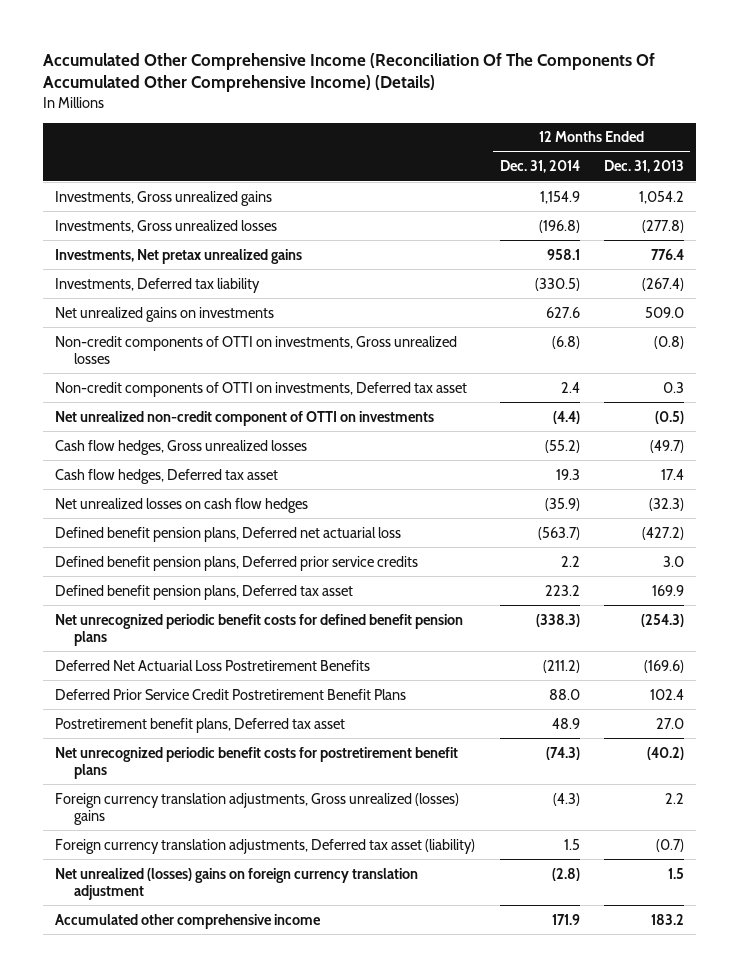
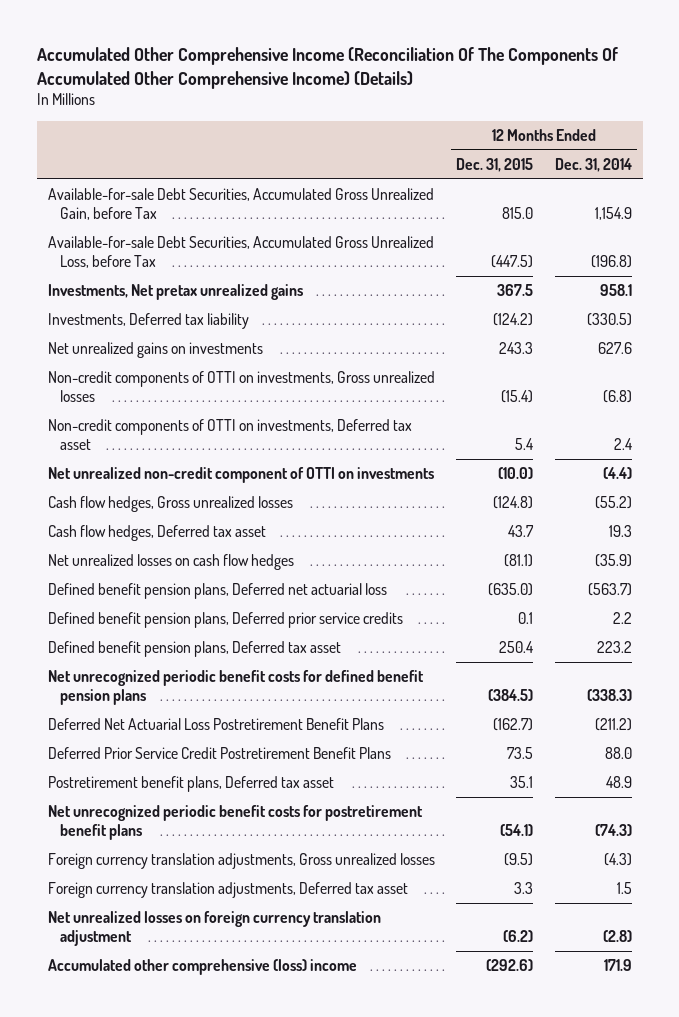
- | 12 Months Ended Dec. 31, 2014 | 12 Months Ended Dec. 31, 2013
+ | 12 Months Ended Dec. 31, 2015 | 12 Months Ended Dec. 31, 2014
- Investments, Gross unrealized gains | 1,154.9 | 1,054.2
- Investments, Gross unrealized losses | (196.8) | (277.8)
+ Available-for-sale Debt Securities, Accumulated Gross Unrealized Gain, before Tax | 815.0 | 1,154.9
+ Available-for-sale Debt Securities, Accumulated Gross Unrealized Loss, before Tax | (447.5) | (196.8)
- Deferred Net Actuarial Loss Postretirement Benefits | (211.2) | (169.6)
+ Deferred Net Actuarial Loss Postretirement Benefit Plans | (162.7) | (211.2)
- Foreign currency translation adjustments, Gross unrealized (losses) gains | (4.3) | 2.2
- Foreign currency translation adjustments, Deferred tax asset (liability) | 1.5 | (0.7)
- Net unrealized (losses) gains on foreign currency translation adjustment | (2.8) | 1.5
- Accumulated other comprehensive income | 171.9 | 183.2
+ Foreign currency translation adjustments, Gross unrealized losses | (9.5) | (4.3)
+ Foreign currency translation adjustments, Deferred tax asset | 3.3 | 1.5
+ Net unrealized losses on foreign currency translation adjustment | (6.2) | (2.8)
+ Accumulated other comprehensive (loss) income | (292.6) | 171.9

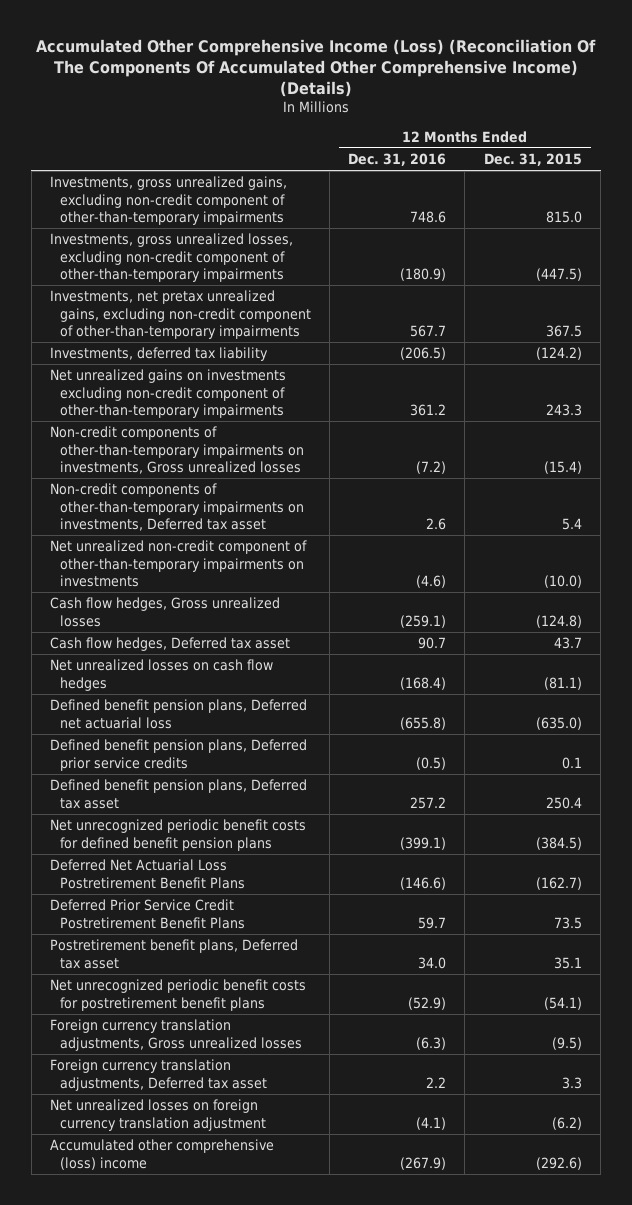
- Accumulated Other Comprehensive Income (Reconciliation Of The Components Of Accumulated Other Comprehensive Income) (Details)
+ Accumulated Other Comprehensive Income (Loss) (Reconciliation Of The Components Of Accumulated Other Comprehensive Income) (Details)
- | 12 Months Ended Dec. 31, 2015 | 12 Months Ended Dec. 31, 2014
+ | 12 Months Ended Dec. 31, 2016 | 12 Months Ended Dec. 31, 2015
- Available-for-sale Debt Securities, Accumulated Gross Unrealized Gain, before Tax | 815.0 | 1,154.9
- Available-for-sale Debt Securities, Accumulated Gross Unrealized Loss, before Tax | (447.5) | (196.8)
- Investments, Net pretax unrealized gains | 367.5 | 958.1
- Investments, Deferred tax liability | (124.2) | (330.5)
- Net unrealized gains on investments | 243.3 | 627.6
- Non-credit components of OTTI on investments, Gross unrealized losses | (15.4) | (6.8)
- Non-credit components of OTTI on investments, Deferred tax asset | 5.4 | 2.4
- Net unrealized non-credit component of OTTI on investments | (10.0) | (4.4)
+ Investments, gross unrealized gains, excluding non-credit component of other-than-temporary impairments | 748.6 | 815.0
+ Investments, gross unrealized losses, excluding non-credit component of other-than-temporary impairments | (180.9) | (447.5)
+ Investments, net pretax unrealized gains, excluding non-credit component of other-than-temporary impairments | 567.7 | 367.5
+ Investments, deferred tax liability | (206.5) | (124.2)
+ Net unrealized gains on investments excluding non-credit component of other-than-temporary impairments | 361.2 | 243.3
+ Non-credit components of other-than-temporary impairments on investments, Gross unrealized losses | (7.2) | (15.4)
+ Non-credit components of other-than-temporary impairments on investments, Deferred tax asset | 2.6 | 5.4
+ Net unrealized non-credit component of other-than-temporary impairments on investments | (4.6) | (10.0)

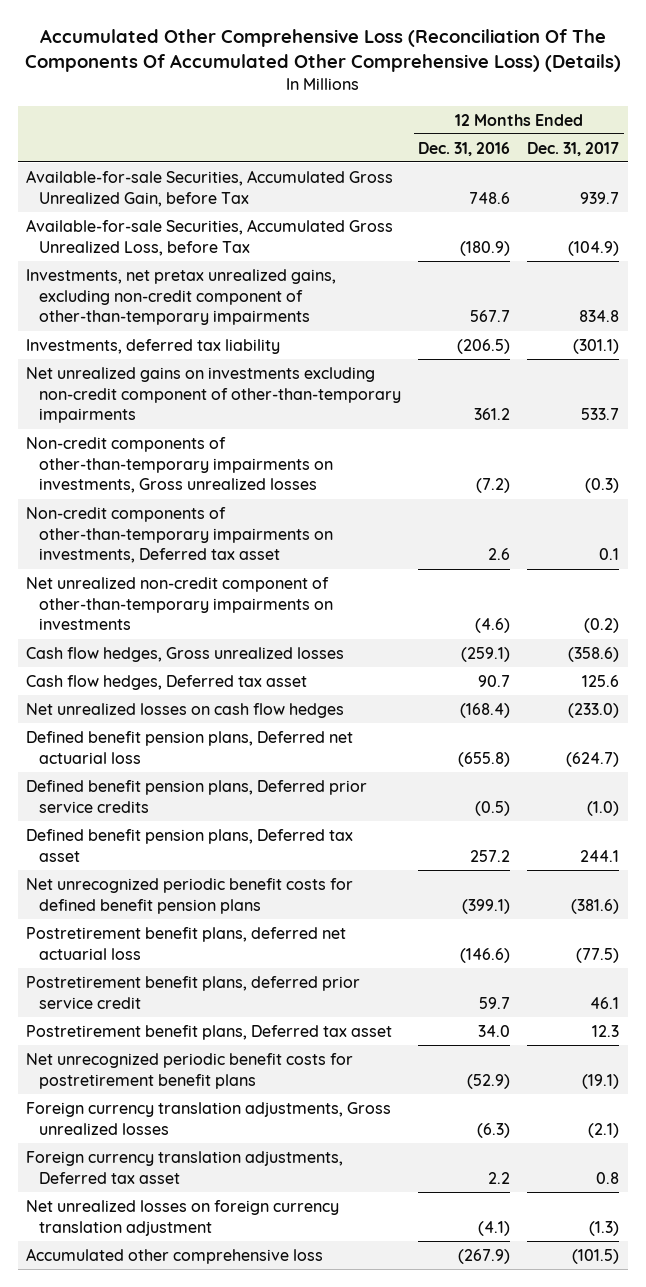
- Accumulated Other Comprehensive Income (Loss) (Reconciliation Of The Components Of Accumulated Other Comprehensive Income) (Details)
+ Accumulated Other Comprehensive Loss (Reconciliation Of The Components Of Accumulated Other Comprehensive Loss) (Details)
- | 12 Months Ended Dec. 31, 2016 | 12 Months Ended Dec. 31, 2015
+ | 12 Months Ended Dec. 31, 2016 | 12 Months Ended Dec. 31, 2017
- Investments, gross unrealized gains, excluding non-credit component of other-than-temporary impairments | 748.6 | 815.0
- Investments, gross unrealized losses, excluding non-credit component of other-than-temporary impairments | (180.9) | (447.5)
+ Available-for-sale Securities, Accumulated Gross Unrealized Gain, before Tax | 748.6 | 939.7
+ Available-for-sale Securities, Accumulated Gross Unrealized Loss, before Tax | (180.9) | (104.9)
- Deferred Net Actuarial Loss Postretirement Benefit Plans | (146.6) | (162.7)
- Deferred Prior Service Credit Postretirement Benefit Plans | 59.7 | 73.5
+ Postretirement benefit plans, deferred net actuarial loss | (146.6) | (77.5)
+ Postretirement benefit plans, deferred prior service credit | 59.7 | 46.1
- Accumulated other comprehensive (loss) income | (267.9) | (292.6)
+ Accumulated other comprehensive loss | (267.9) | (101.5)

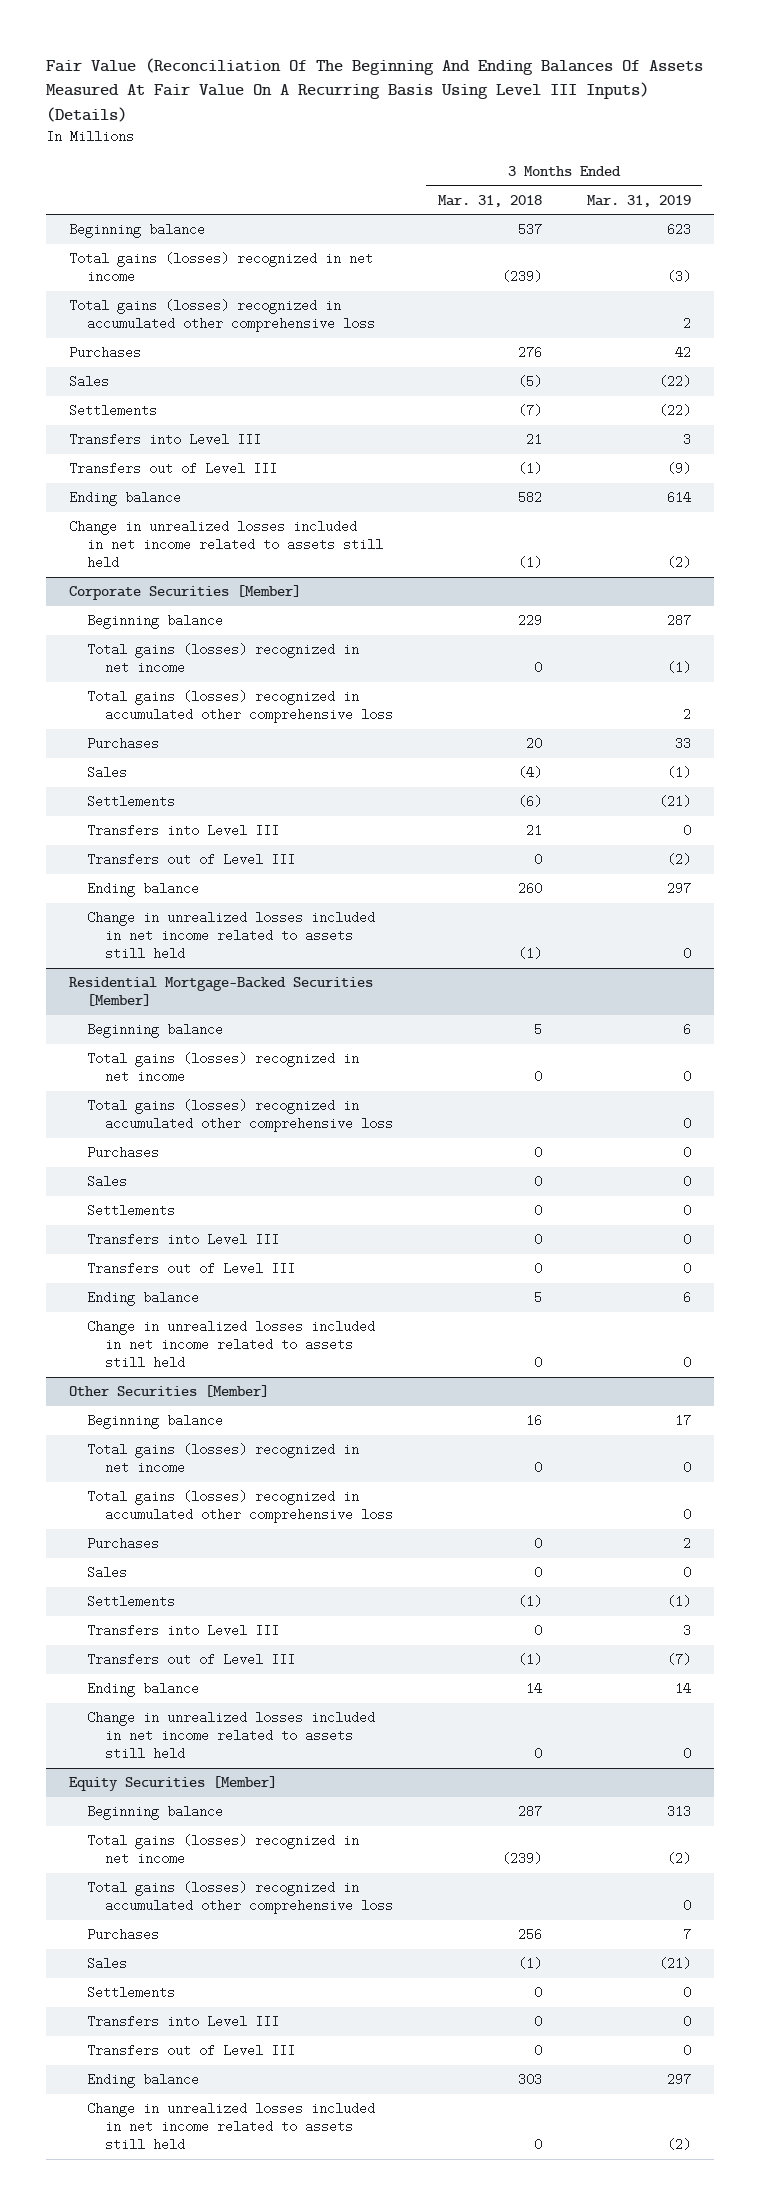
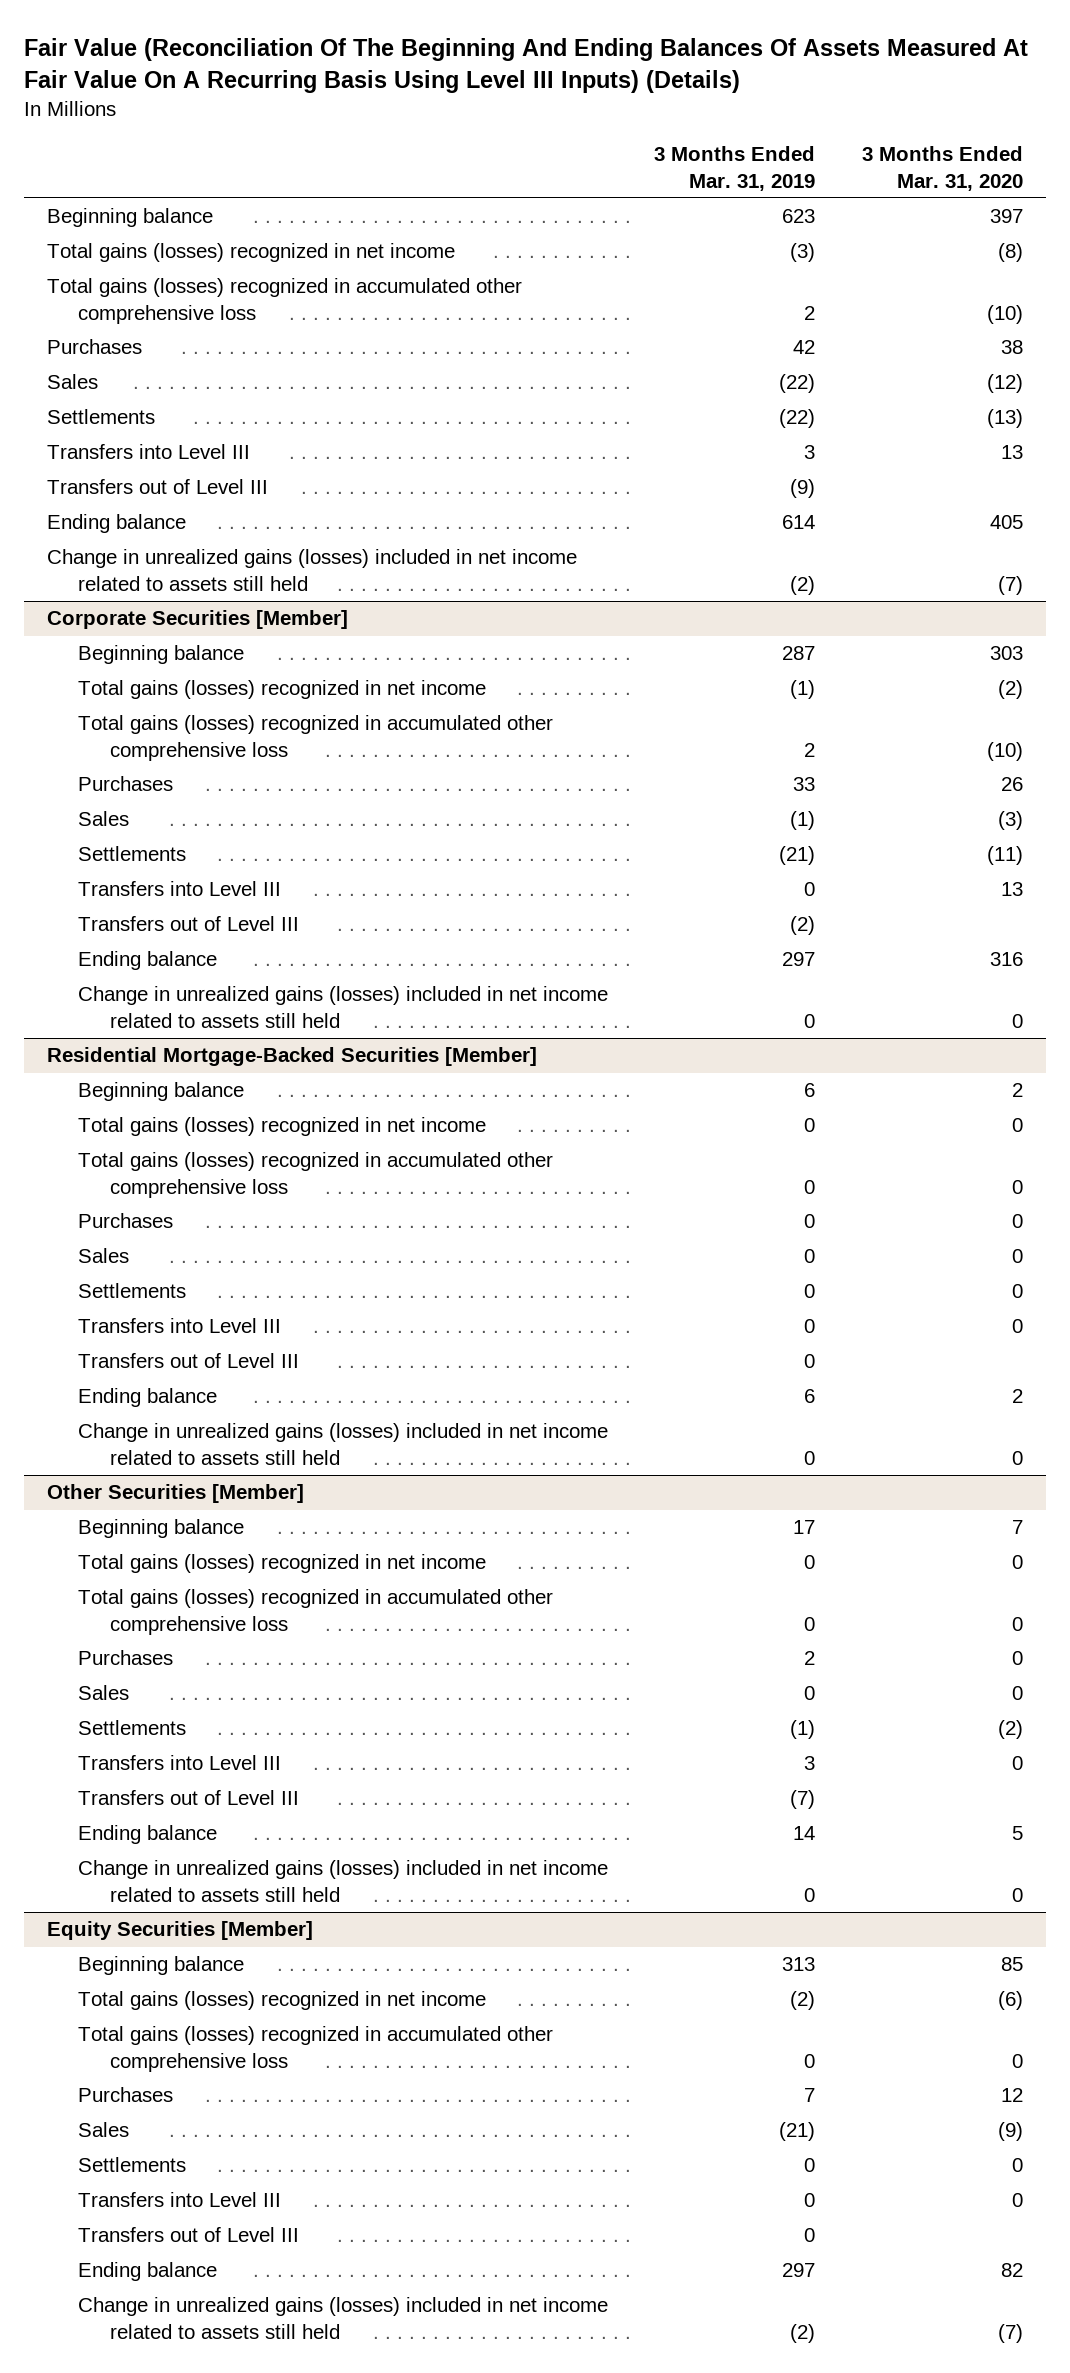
- | 3 Months Ended Mar. 31, 2018 | 3 Months Ended Mar. 31, 2019
+ | 3 Months Ended Mar. 31, 2019 | 3 Months Ended Mar. 31, 2020
- Change in unrealized losses included in net income related to assets still held | (1) | (2)
+ Change in unrealized gains (losses) included in net income related to assets still held | (2) | (7)
@ Corporate Securities [Member]
- Change in unrealized losses included in net income related to assets still held | (1) | 0
+ Change in unrealized gains (losses) included in net income related to assets still held | 0 | 0
@ Residential Mortgage-Backed Securities [Member]
- Change in unrealized losses included in net income related to assets still held | 0 | 0
+ Change in unrealized gains (losses) included in net income related to assets still held | 0 | 0
@ Other Securities [Member]
- Change in unrealized losses included in net income related to assets still held | 0 | 0
+ Change in unrealized gains (losses) included in net income related to assets still held | 0 | 0
@ Equity Securities [Member]
- Change in unrealized losses included in net income related to assets still held | 0 | (2)
+ Change in unrealized gains (losses) included in net income related to assets still held | (2) | (7)

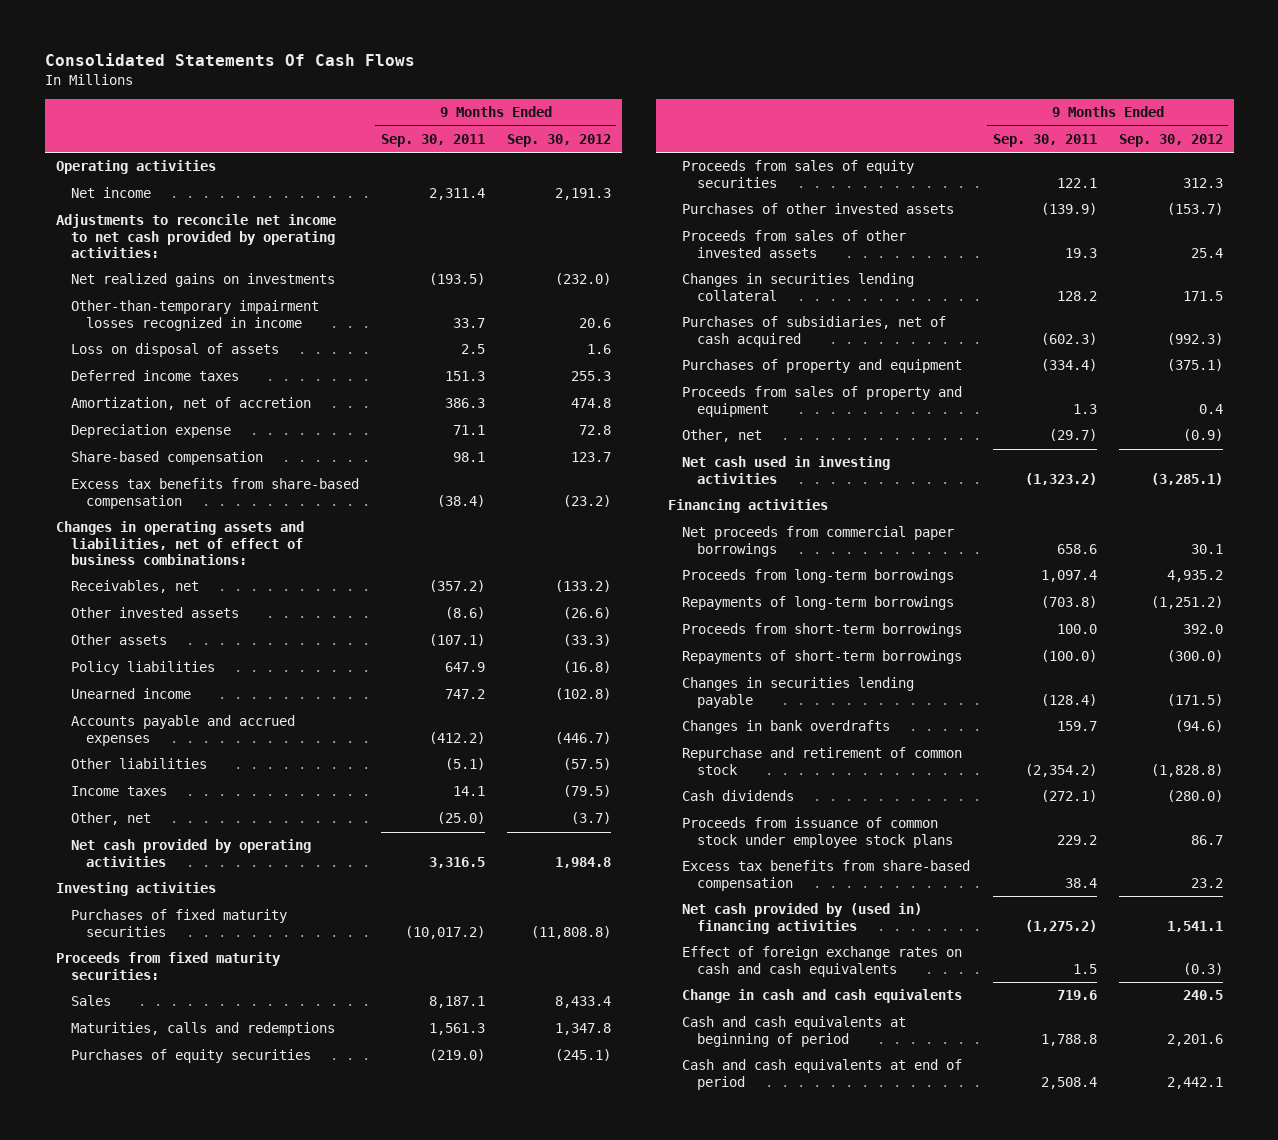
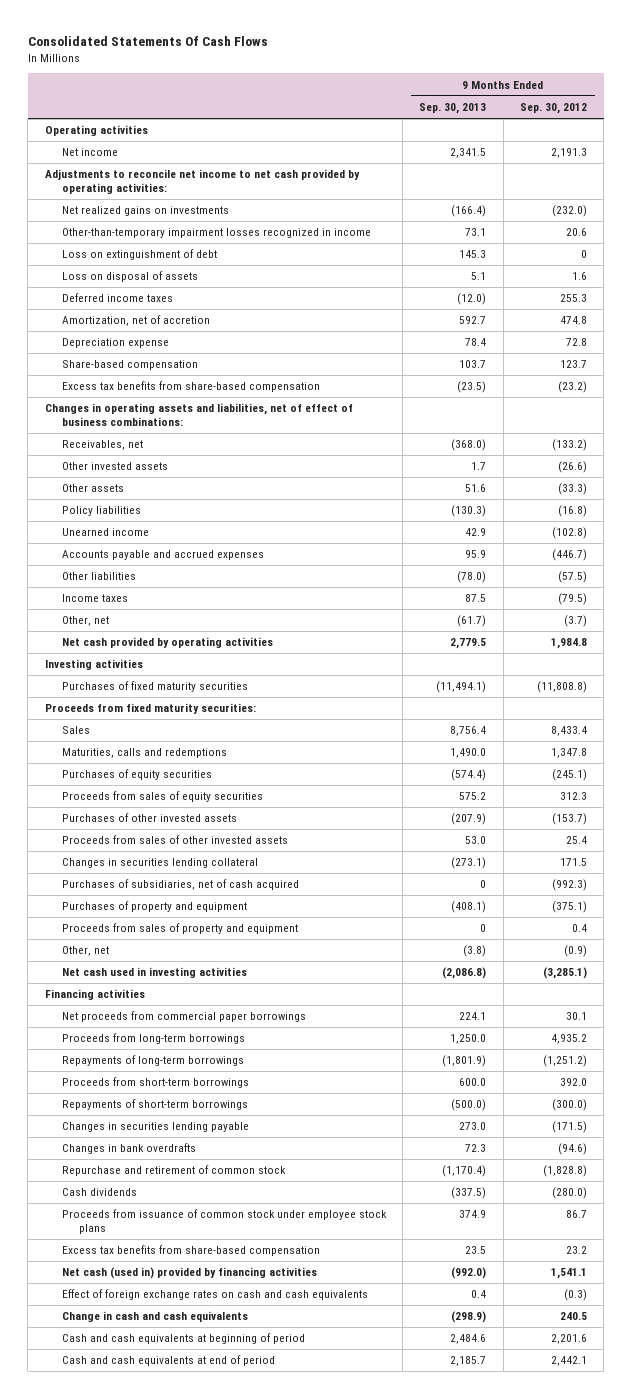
- | 9 Months Ended Sep. 30, 2011 | 9 Months Ended Sep. 30, 2012
+ | 9 Months Ended Sep. 30, 2013 | 9 Months Ended Sep. 30, 2012
+ Loss on extinguishment of debt | 145.3 | 0
- Net cash provided by (used in) financing activities | (1,275.2) | 1,541.1
+ Net cash (used in) provided by financing activities | (992.0) | 1,541.1

